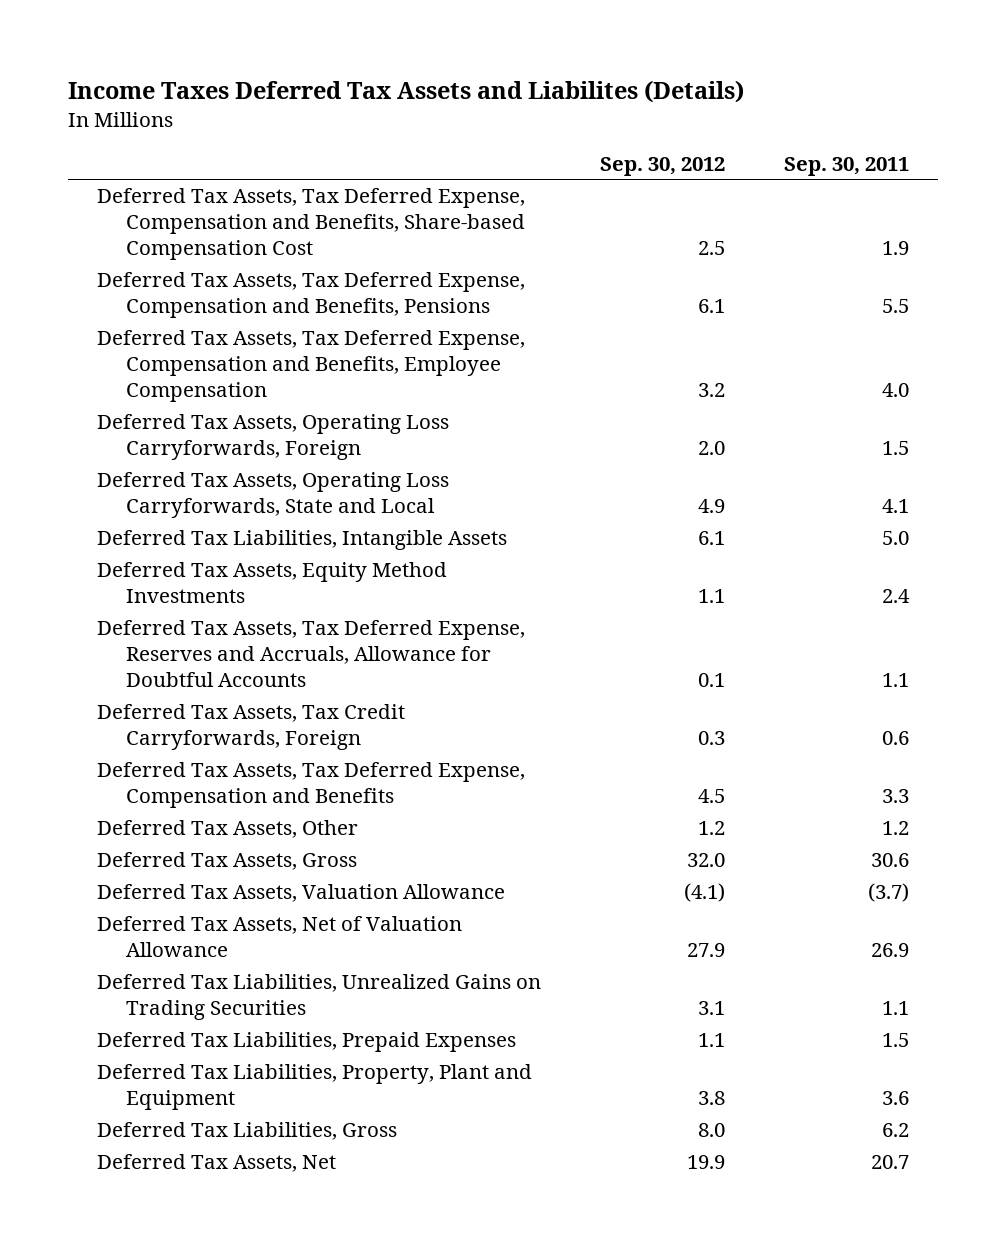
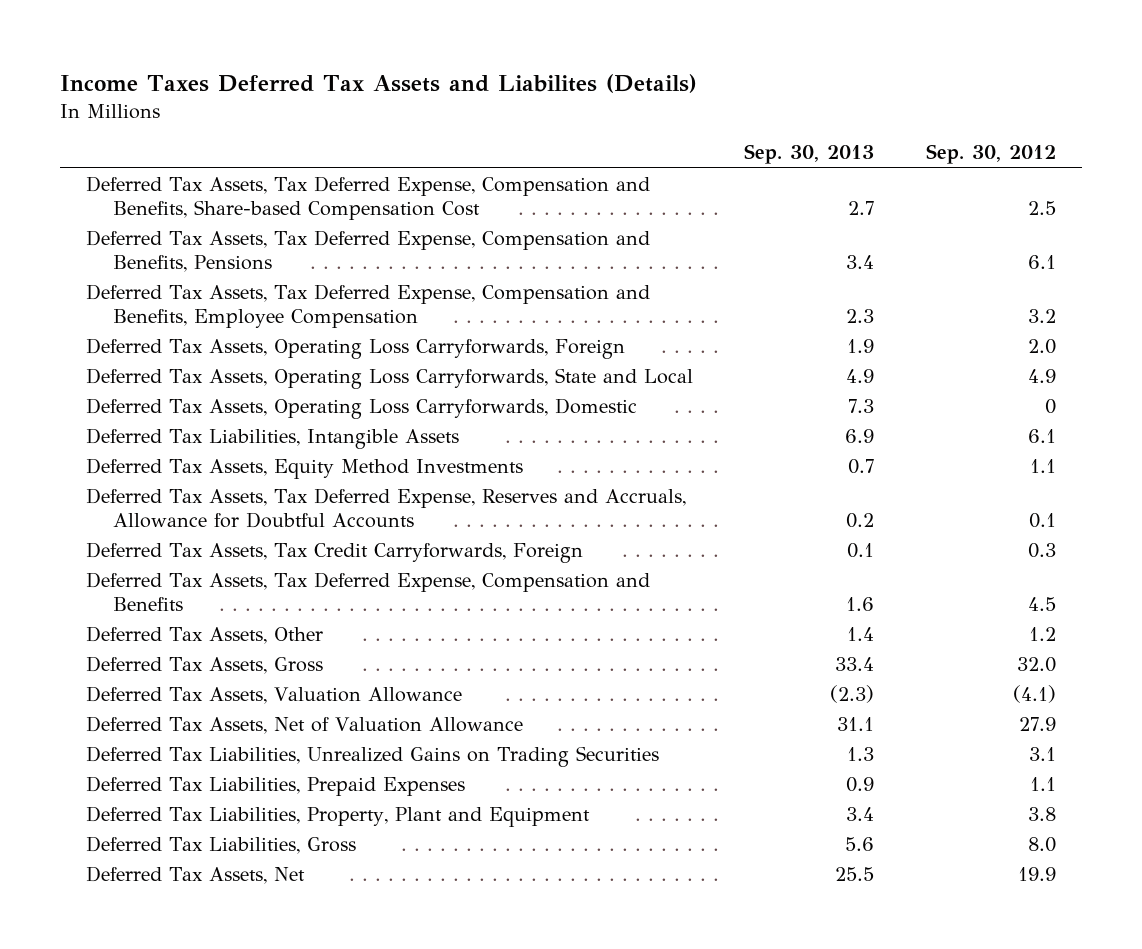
- | Sep. 30, 2012 | Sep. 30, 2011
+ | Sep. 30, 2013 | Sep. 30, 2012
+ Deferred Tax Assets, Operating Loss Carryforwards, Domestic | 7.3 | 0

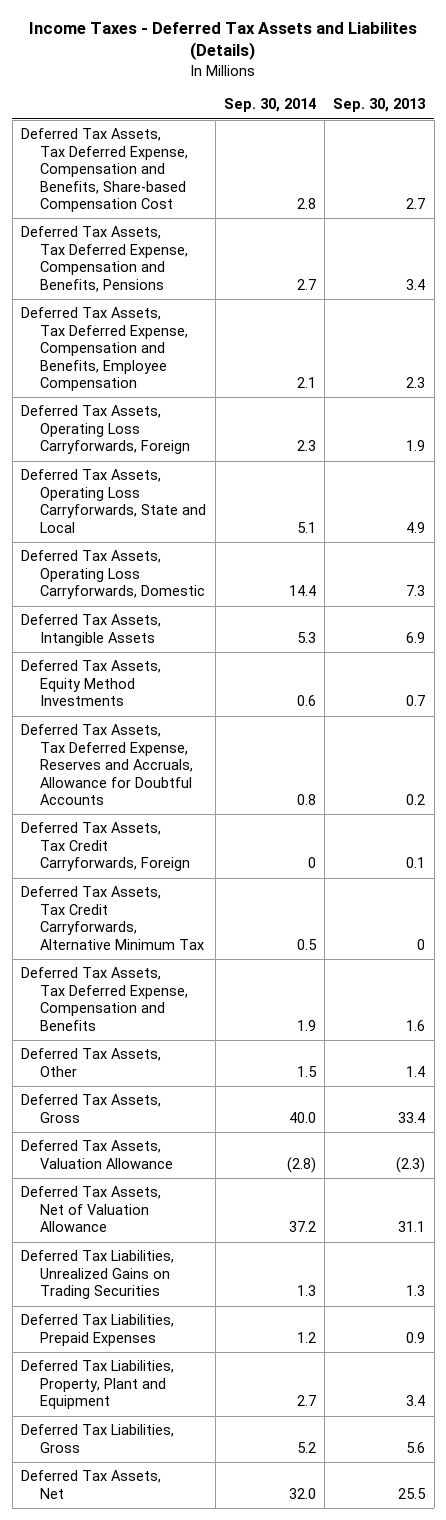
- Income Taxes Deferred Tax Assets and Liabilites (Details)
+ Income Taxes - Deferred Tax Assets and Liabilites (Details)
- | Sep. 30, 2013 | Sep. 30, 2012
+ | Sep. 30, 2014 | Sep. 30, 2013
- Deferred Tax Liabilities, Intangible Assets | 6.9 | 6.1
+ Deferred Tax Assets, Intangible Assets | 5.3 | 6.9
+ Deferred Tax Assets, Tax Credit Carryforwards, Alternative Minimum Tax | 0.5 | 0

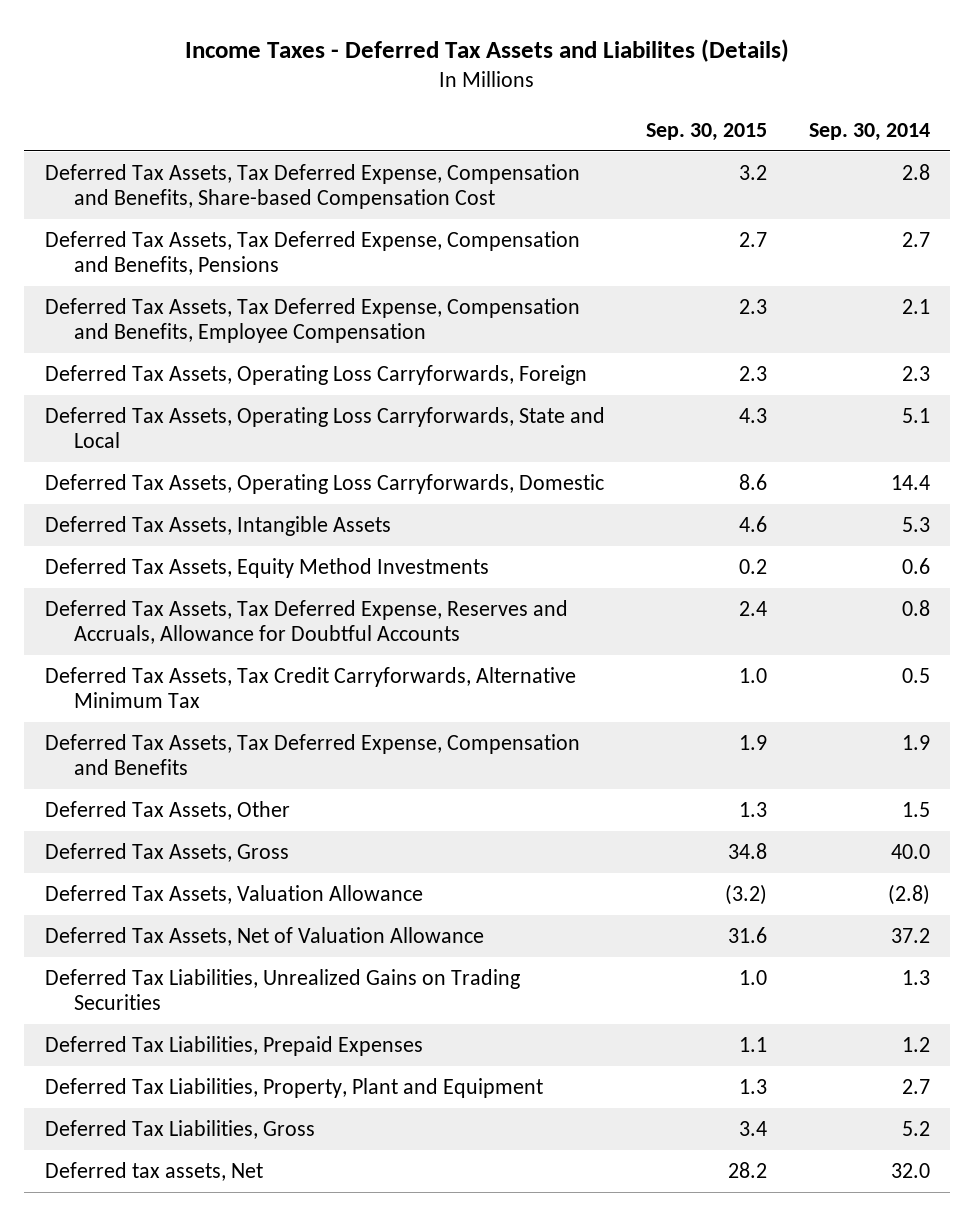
- | Sep. 30, 2014 | Sep. 30, 2013
+ | Sep. 30, 2015 | Sep. 30, 2014
- Deferred Tax Assets, Tax Credit Carryforwards, Foreign | 0 | 0.1
- Deferred Tax Assets, Net | 32.0 | 25.5
+ Deferred tax assets, Net | 28.2 | 32.0

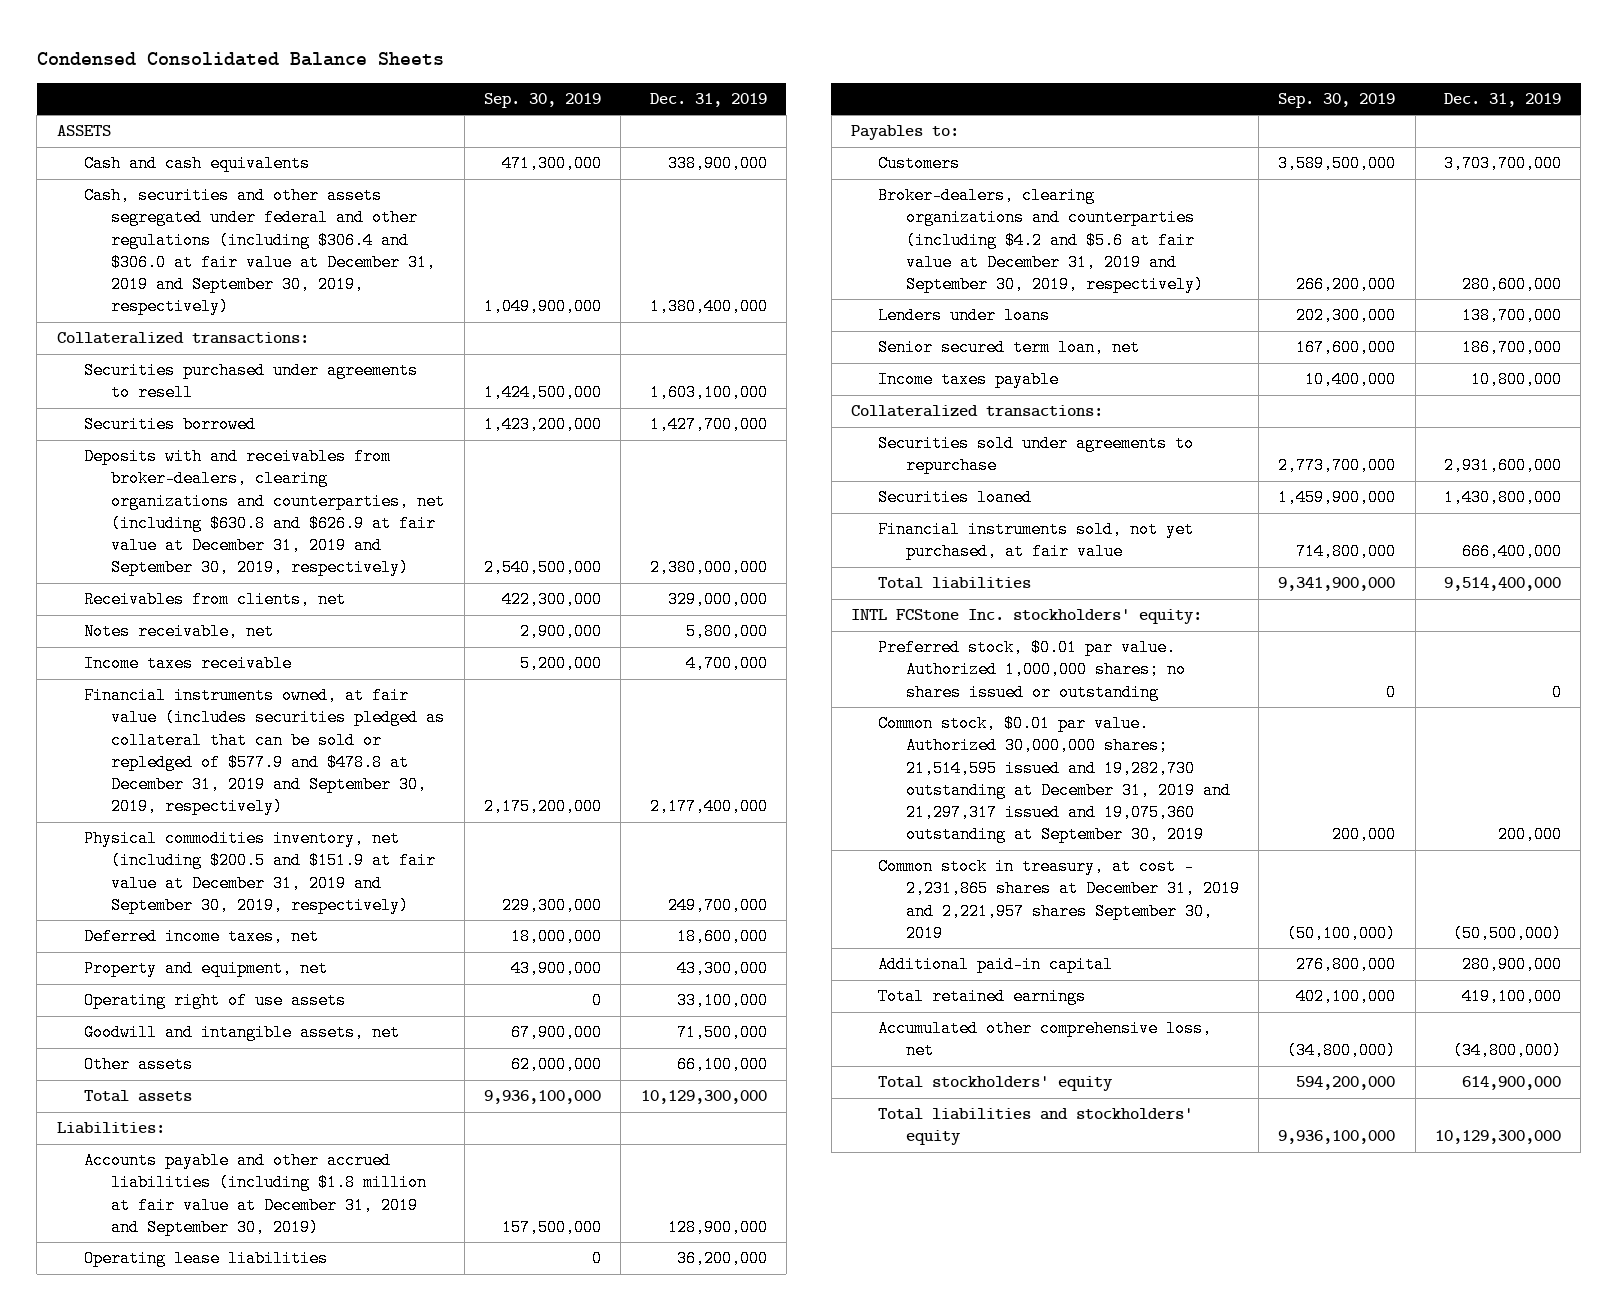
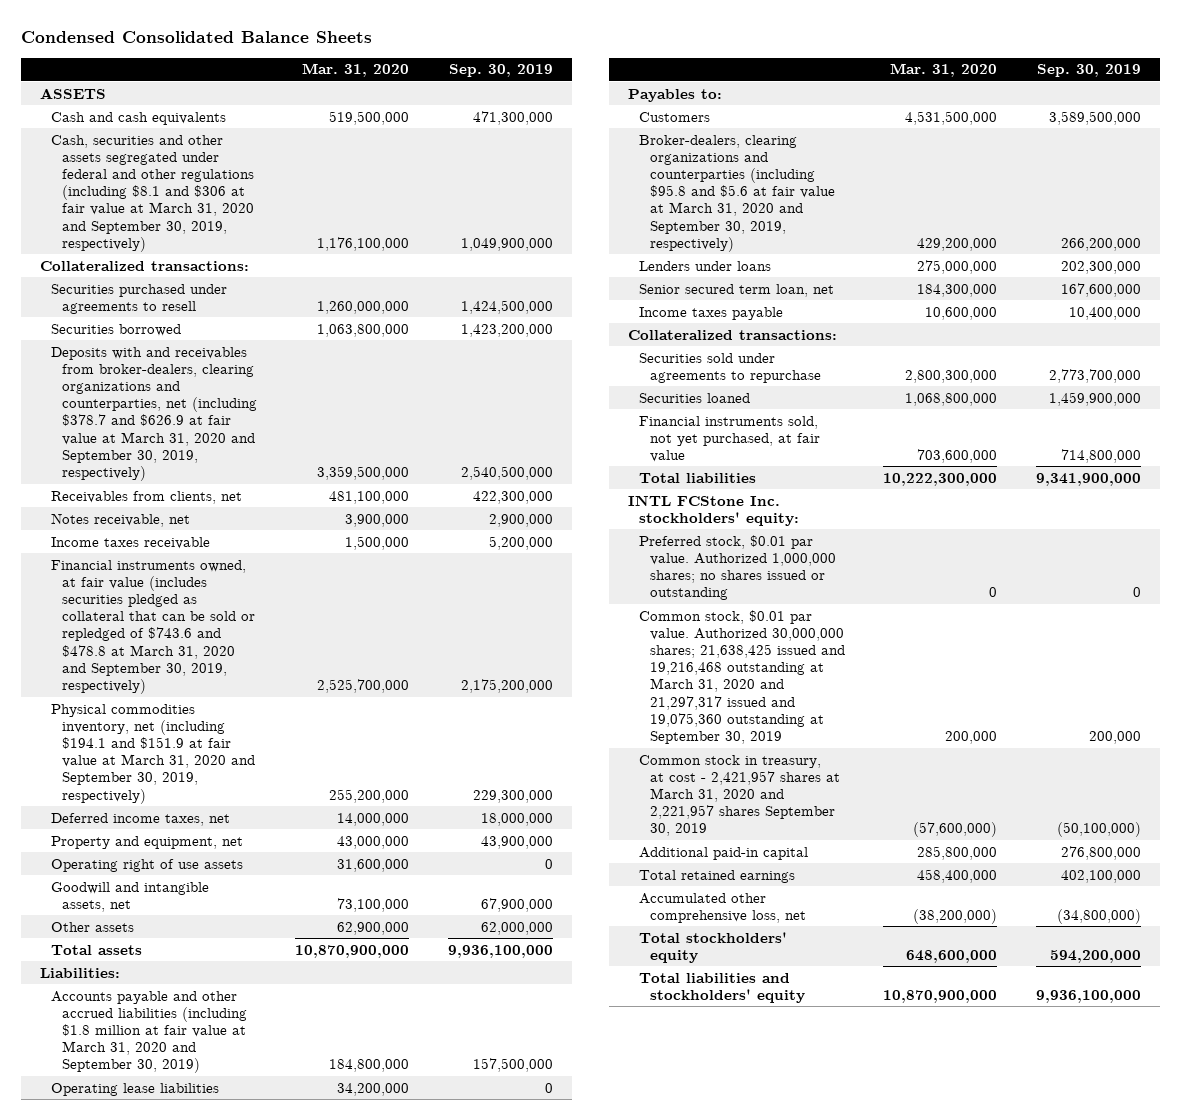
- | Sep. 30, 2019 | Dec. 31, 2019
+ | Mar. 31, 2020 | Sep. 30, 2019
- Cash, securities and other assets segregated under federal and other regulations (including $306.4 and $306.0 at fair value at December 31, 2019 and September 30, 2019, respectively) | 1,049,900,000 | 1,380,400,000
+ Cash, securities and other assets segregated under federal and other regulations (including $8.1 and $306 at fair value at March 31, 2020 and September 30, 2019, respectively) | 1,176,100,000 | 1,049,900,000
- Deposits with and receivables from broker-dealers, clearing organizations and counterparties, net (including $630.8 and $626.9 at fair value at December 31, 2019 and September 30, 2019, respectively) | 2,540,500,000 | 2,380,000,000
+ Deposits with and receivables from broker-dealers, clearing organizations and counterparties, net (including $378.7 and $626.9 at fair value at March 31, 2020 and September 30, 2019, respectively) | 3,359,500,000 | 2,540,500,000
- Financial instruments owned, at fair value (includes securities pledged as collateral that can be sold or repledged of $577.9 and $478.8 at December 31, 2019 and September 30, 2019, respectively) | 2,175,200,000 | 2,177,400,000
- Physical commodities inventory, net (including $200.5 and $151.9 at fair value at December 31, 2019 and September 30, 2019, respectively) | 229,300,000 | 249,700,000
+ Financial instruments owned, at fair value (includes securities pledged as collateral that can be sold or repledged of $743.6 and $478.8 at March 31, 2020 and September 30, 2019, respectively) | 2,525,700,000 | 2,175,200,000
+ Physical commodities inventory, net (including $194.1 and $151.9 at fair value at March 31, 2020 and September 30, 2019, respectively) | 255,200,000 | 229,300,000
- Accounts payable and other accrued liabilities (including $1.8 million at fair value at December 31, 2019 and September 30, 2019) | 157,500,000 | 128,900,000
+ Accounts payable and other accrued liabilities (including $1.8 million at fair value at March 31, 2020 and September 30, 2019) | 184,800,000 | 157,500,000
- Broker-dealers, clearing organizations and counterparties (including $4.2 and $5.6 at fair value at December 31, 2019 and September 30, 2019, respectively) | 266,200,000 | 280,600,000
+ Broker-dealers, clearing organizations and counterparties (including $95.8 and $5.6 at fair value at March 31, 2020 and September 30, 2019, respectively) | 429,200,000 | 266,200,000
- Common stock, $0.01 par value. Authorized 30,000,000 shares; 21,514,595 issued and 19,282,730 outstanding at December 31, 2019 and 21,297,317 issued and 19,075,360 outstanding at September 30, 2019 | 200,000 | 200,000
- Common stock in treasury, at cost - 2,231,865 shares at December 31, 2019 and 2,221,957 shares September 30, 2019 | (50,100,000) | (50,500,000)
+ Common stock, $0.01 par value. Authorized 30,000,000 shares; 21,638,425 issued and 19,216,468 outstanding at March 31, 2020 and 21,297,317 issued and 19,075,360 outstanding at September 30, 2019 | 200,000 | 200,000
+ Common stock in treasury, at cost - 2,421,957 shares at March 31, 2020 and 2,221,957 shares September 30, 2019 | (57,600,000) | (50,100,000)

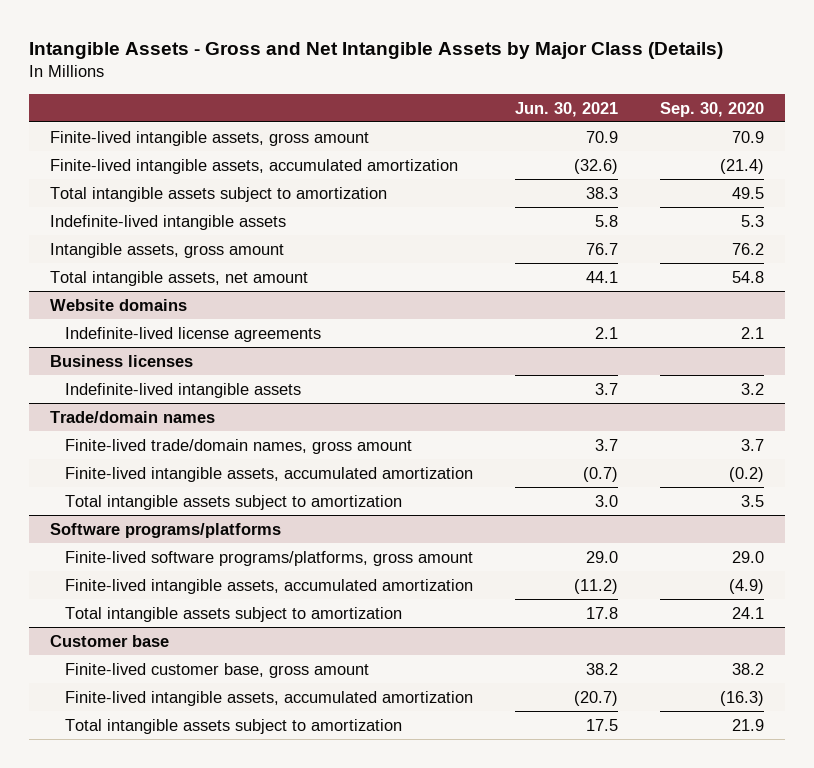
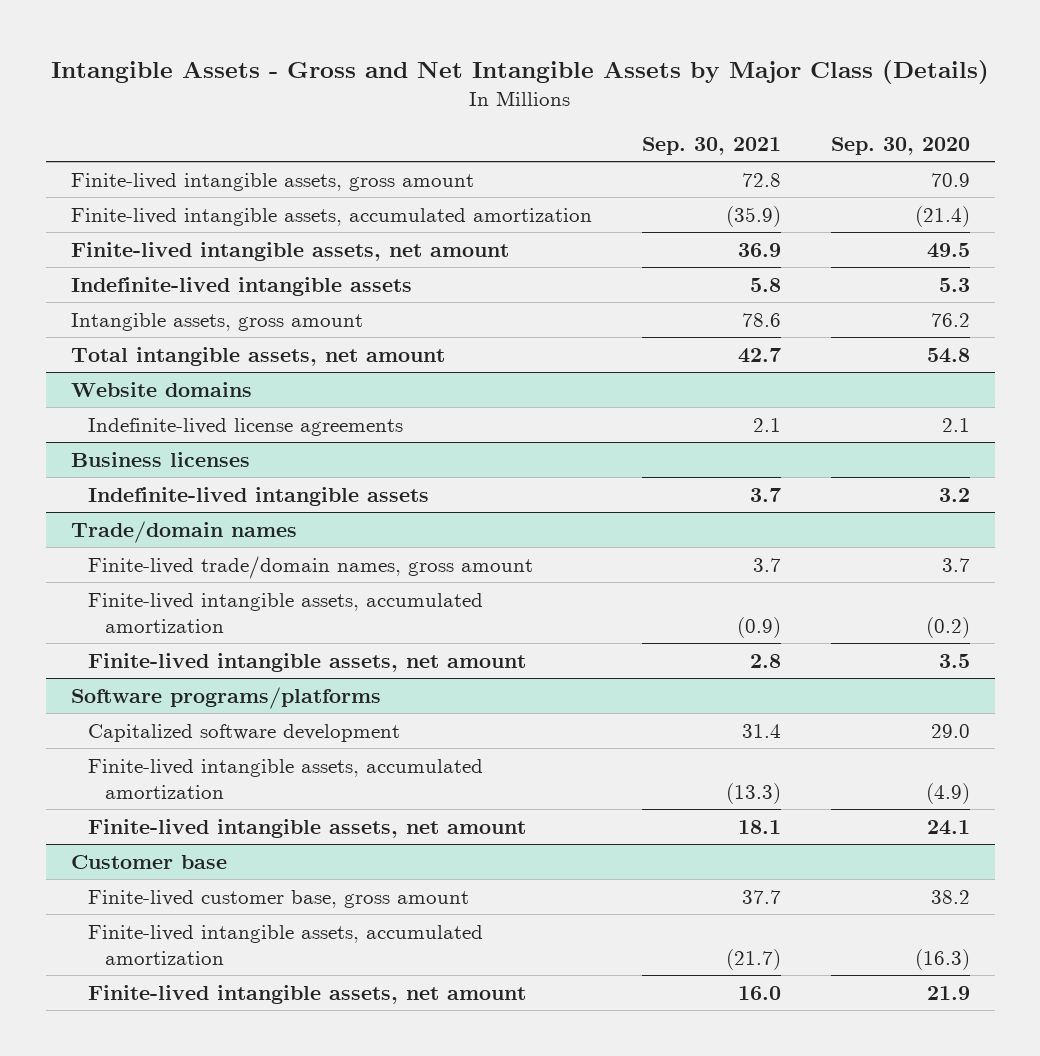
- | Jun. 30, 2021 | Sep. 30, 2020
+ | Sep. 30, 2021 | Sep. 30, 2020
- Total intangible assets subject to amortization | 38.3 | 49.5
+ Finite-lived intangible assets, net amount | 36.9 | 49.5
@ Trade/domain names
- Total intangible assets subject to amortization | 3.0 | 3.5
+ Finite-lived intangible assets, net amount | 2.8 | 3.5
@ Software programs/platforms
- Finite-lived software programs/platforms, gross amount | 29.0 | 29.0
+ Capitalized software development | 31.4 | 29.0
- Total intangible assets subject to amortization | 17.8 | 24.1
+ Finite-lived intangible assets, net amount | 18.1 | 24.1
@ Customer base
- Total intangible assets subject to amortization | 17.5 | 21.9
+ Finite-lived intangible assets, net amount | 16.0 | 21.9

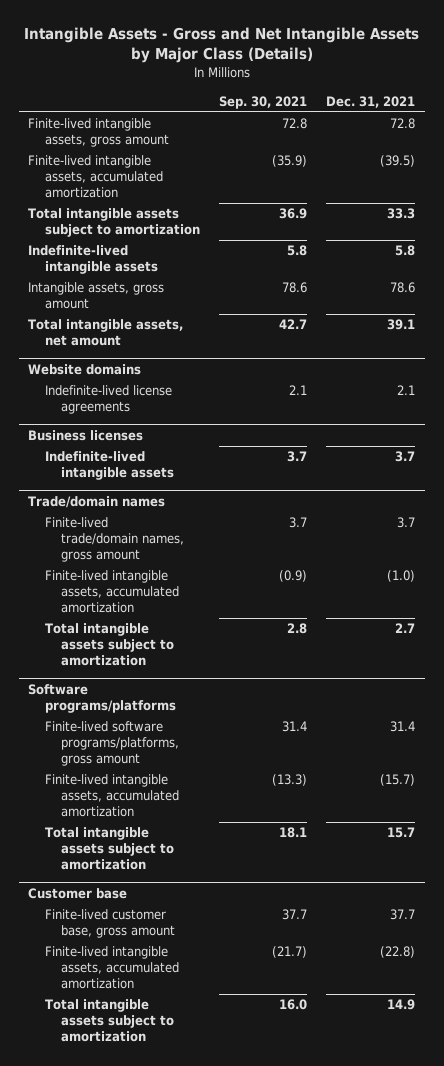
- | Sep. 30, 2021 | Sep. 30, 2020
+ | Sep. 30, 2021 | Dec. 31, 2021
- Finite-lived intangible assets, net amount | 36.9 | 49.5
+ Total intangible assets subject to amortization | 36.9 | 33.3
@ Trade/domain names
- Finite-lived intangible assets, net amount | 2.8 | 3.5
+ Total intangible assets subject to amortization | 2.8 | 2.7
@ Software programs/platforms
- Capitalized software development | 31.4 | 29.0
+ Finite-lived software programs/platforms, gross amount | 31.4 | 31.4
- Finite-lived intangible assets, net amount | 18.1 | 24.1
+ Total intangible assets subject to amortization | 18.1 | 15.7
@ Customer base
- Finite-lived intangible assets, net amount | 16.0 | 21.9
+ Total intangible assets subject to amortization | 16.0 | 14.9

